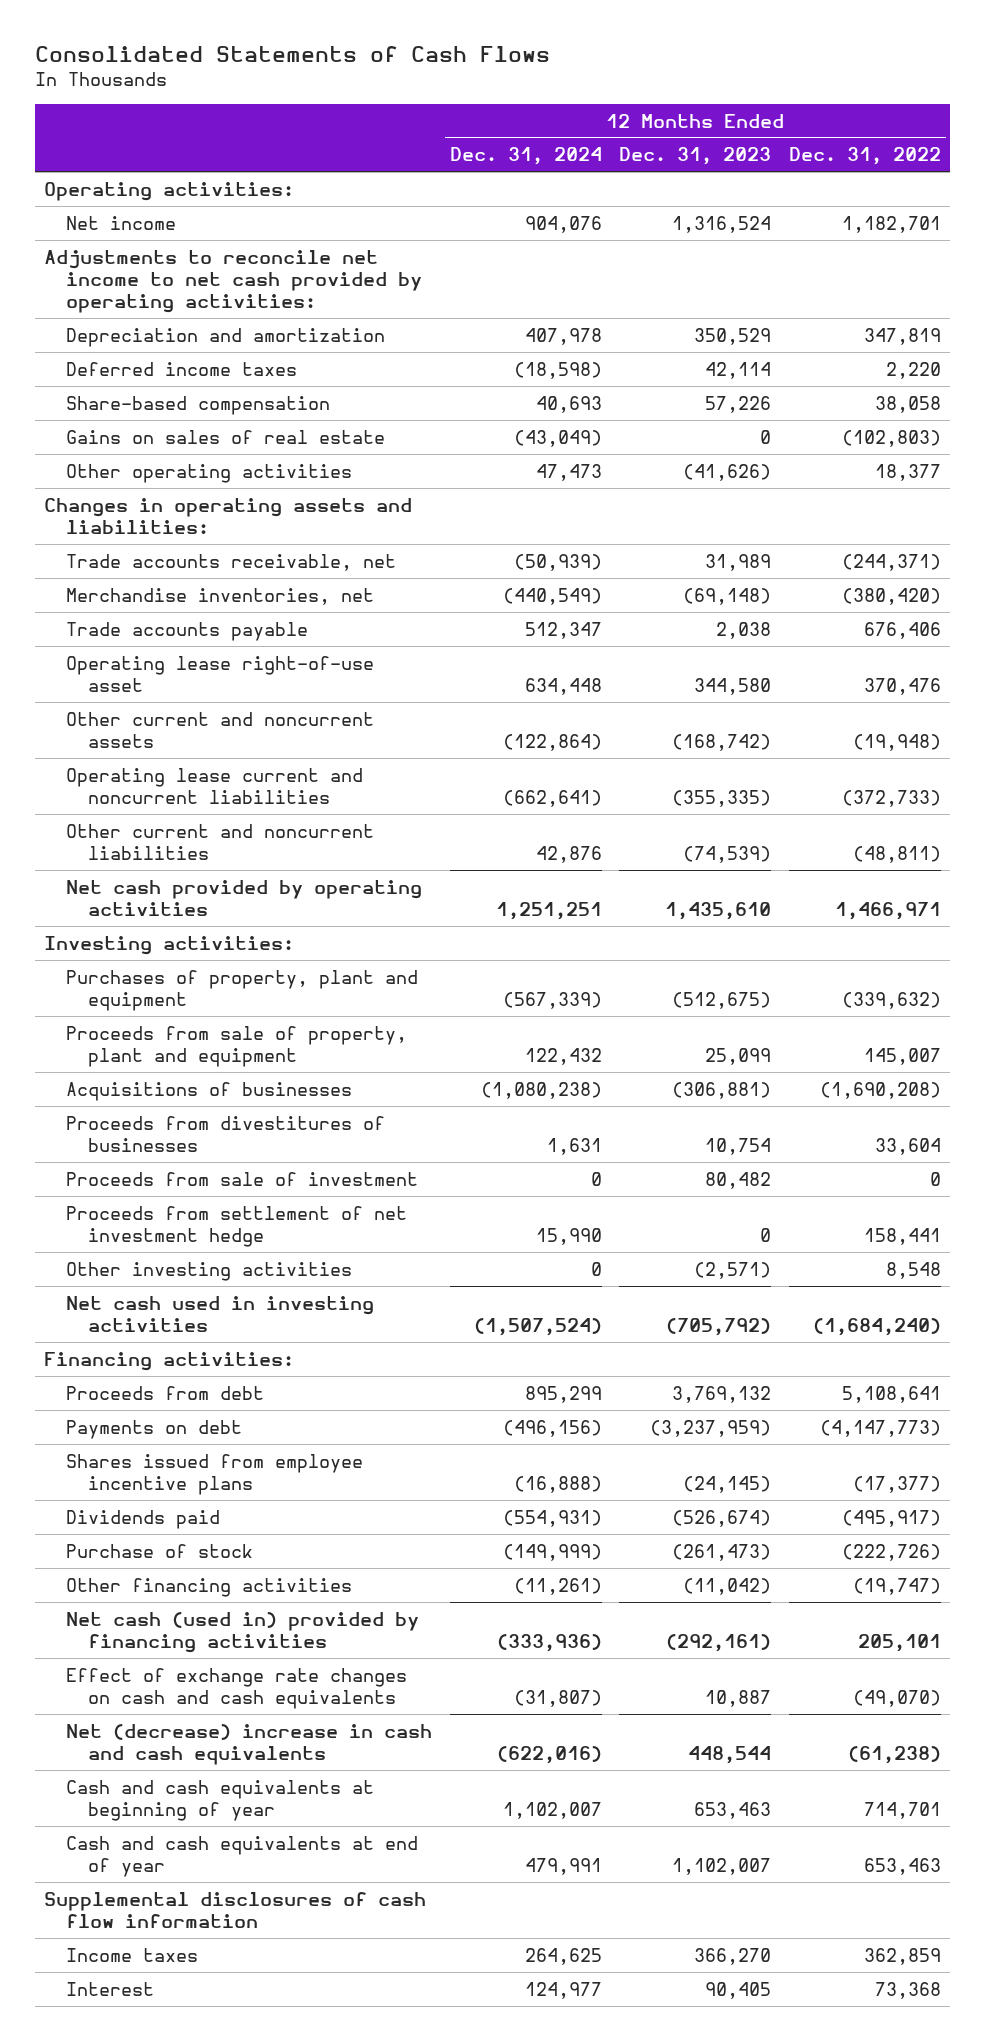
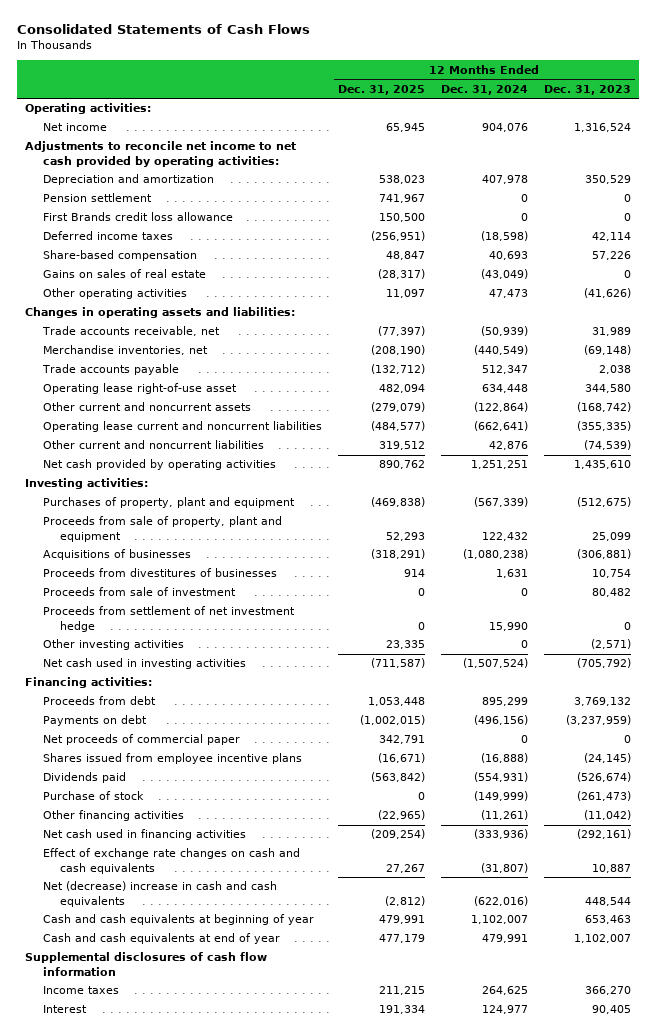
- | 12 Months Ended Dec. 31, 2024 | 12 Months Ended Dec. 31, 2023 | 12 Months Ended Dec. 31, 2022
+ | 12 Months Ended Dec. 31, 2025 | 12 Months Ended Dec. 31, 2024 | 12 Months Ended Dec. 31, 2023
+ Pension settlement | 741,967 | 0 | 0
+ First Brands credit loss allowance | 150,500 | 0 | 0
+ Net proceeds of commercial paper | 342,791 | 0 | 0
- Net cash (used in) provided by financing activities | (333,936) | (292,161) | 205,101
+ Net cash used in financing activities | (209,254) | (333,936) | (292,161)

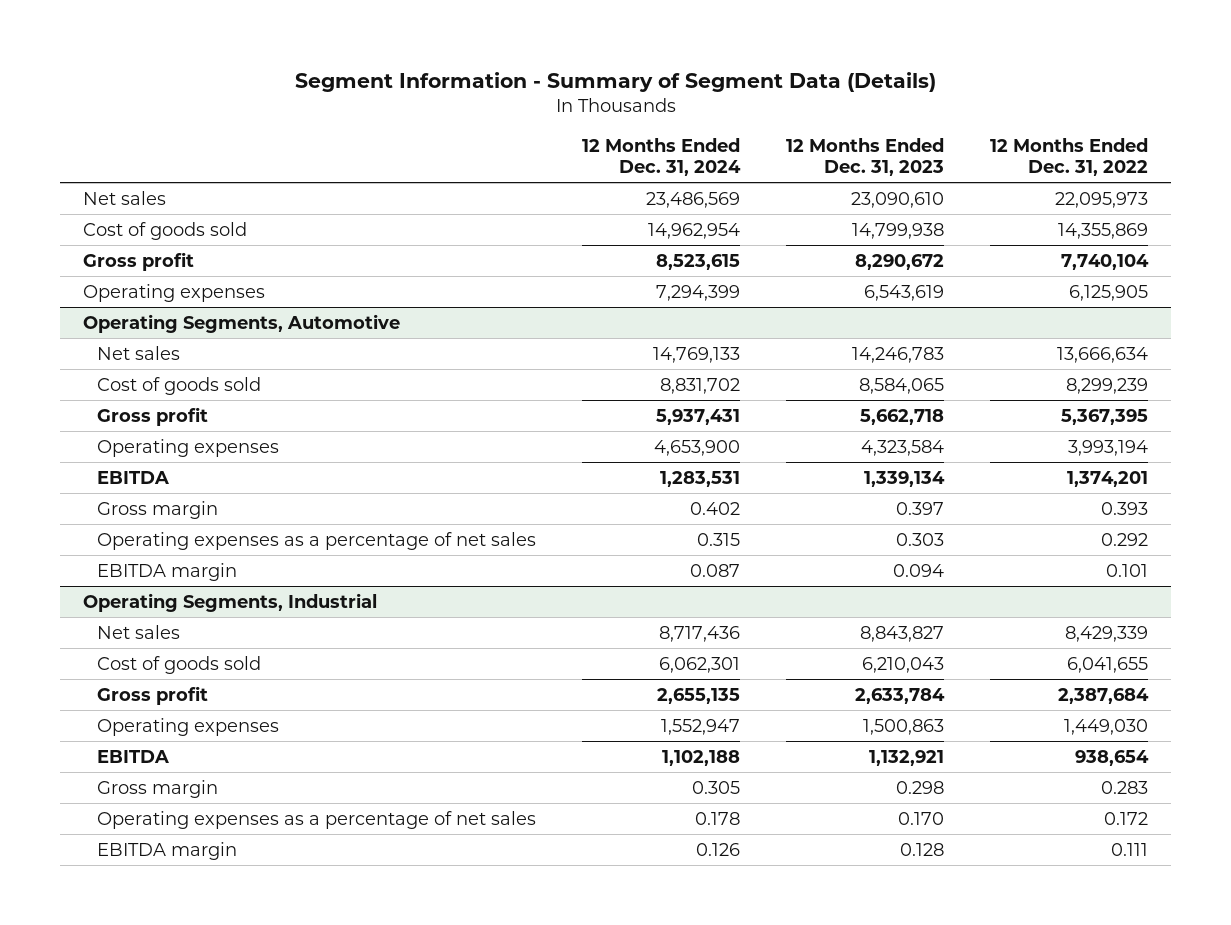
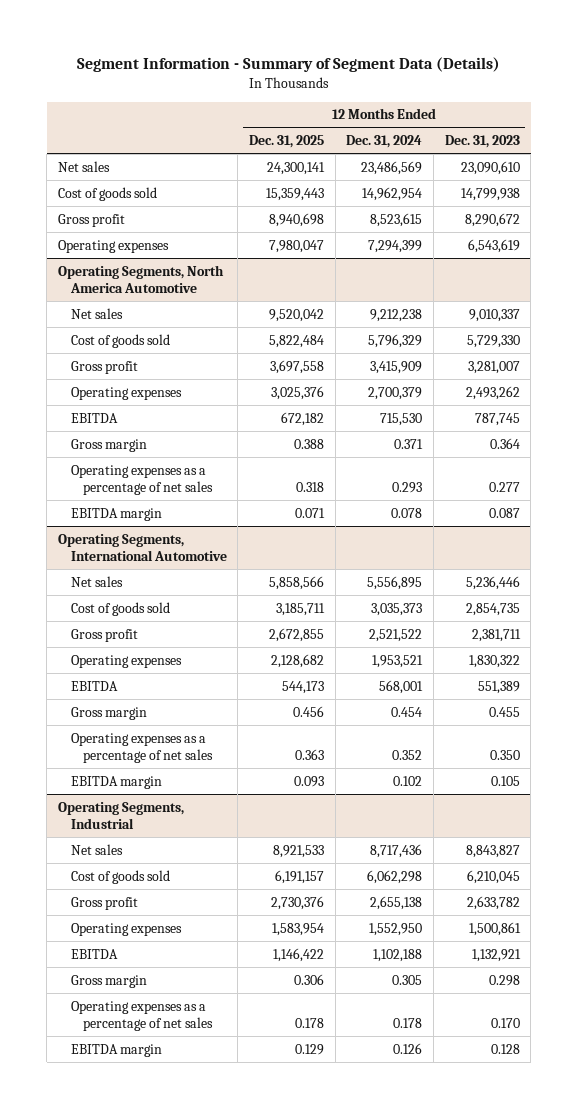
- | 12 Months Ended Dec. 31, 2024 | 12 Months Ended Dec. 31, 2023 | 12 Months Ended Dec. 31, 2022
+ | 12 Months Ended Dec. 31, 2025 | 12 Months Ended Dec. 31, 2024 | 12 Months Ended Dec. 31, 2023
- Operating Segments, Automotive
- Net sales | 14,769,133 | 14,246,783 | 13,666,634
- Cost of goods sold | 8,831,702 | 8,584,065 | 8,299,239
- Gross profit | 5,937,431 | 5,662,718 | 5,367,395
- Operating expenses | 4,653,900 | 4,323,584 | 3,993,194
- EBITDA | 1,283,531 | 1,339,134 | 1,374,201
- Gross margin | 0.402 | 0.397 | 0.393
- Operating expenses as a percentage of net sales | 0.315 | 0.303 | 0.292
- EBITDA margin | 0.087 | 0.094 | 0.101
+ Operating Segments, North America Automotive
+ Net sales | 9,520,042 | 9,212,238 | 9,010,337
+ Cost of goods sold | 5,822,484 | 5,796,329 | 5,729,330
+ Gross profit | 3,697,558 | 3,415,909 | 3,281,007
+ Operating expenses | 3,025,376 | 2,700,379 | 2,493,262
+ EBITDA | 672,182 | 715,530 | 787,745
+ Gross margin | 0.388 | 0.371 | 0.364
+ Operating expenses as a percentage of net sales | 0.318 | 0.293 | 0.277
+ EBITDA margin | 0.071 | 0.078 | 0.087
+ Operating Segments, International Automotive
+ Net sales | 5,858,566 | 5,556,895 | 5,236,446
+ Cost of goods sold | 3,185,711 | 3,035,373 | 2,854,735
+ Gross profit | 2,672,855 | 2,521,522 | 2,381,711
+ Operating expenses | 2,128,682 | 1,953,521 | 1,830,322
+ EBITDA | 544,173 | 568,001 | 551,389
+ Gross margin | 0.456 | 0.454 | 0.455
+ Operating expenses as a percentage of net sales | 0.363 | 0.352 | 0.350
+ EBITDA margin | 0.093 | 0.102 | 0.105
@ Operating Segments, Industrial
- Cost of goods sold | 6,062,301 | 6,210,043 | 6,041,655
- Gross profit | 2,655,135 | 2,633,784 | 2,387,684
- Operating expenses | 1,552,947 | 1,500,863 | 1,449,030
+ Cost of goods sold | 6,191,157 | 6,062,298 | 6,210,045
+ Gross profit | 2,730,376 | 2,655,138 | 2,633,782
+ Operating expenses | 1,583,954 | 1,552,950 | 1,500,861

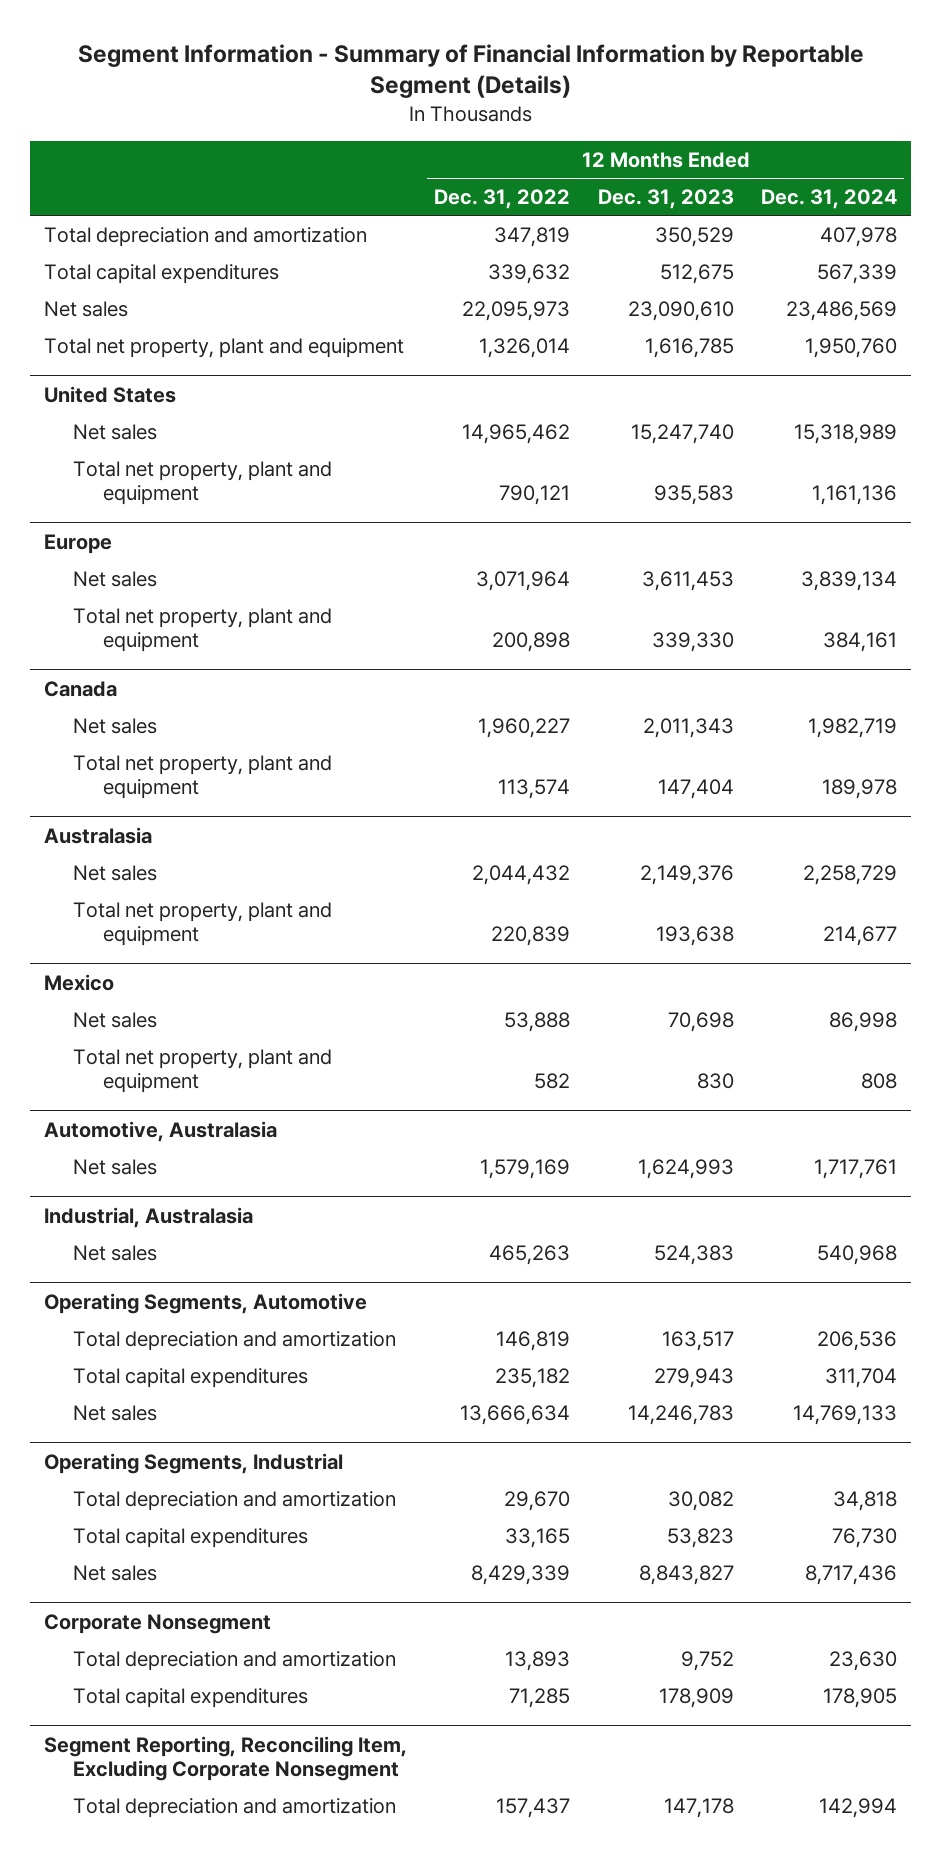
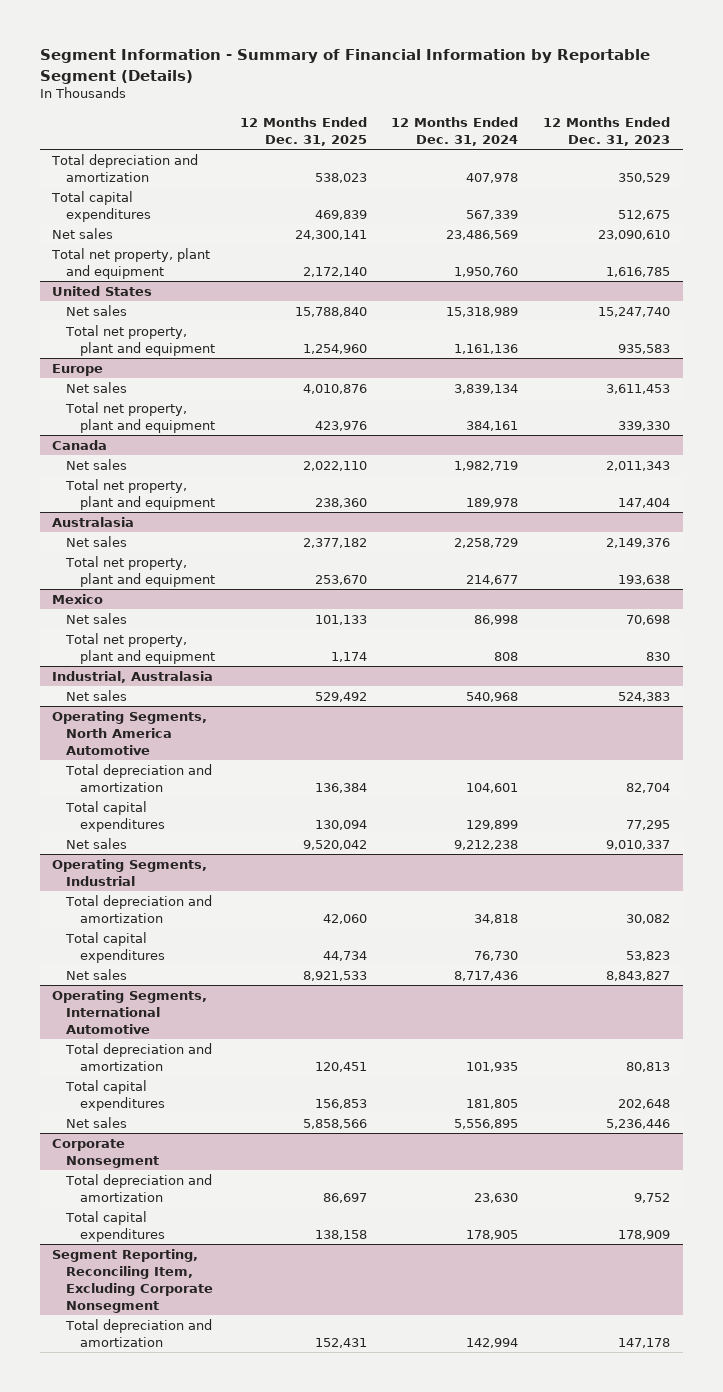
- | 12 Months Ended Dec. 31, 2022 | 12 Months Ended Dec. 31, 2023 | 12 Months Ended Dec. 31, 2024
+ | 12 Months Ended Dec. 31, 2025 | 12 Months Ended Dec. 31, 2024 | 12 Months Ended Dec. 31, 2023
- Automotive, Australasia
- Net sales | 1,579,169 | 1,624,993 | 1,717,761
- Operating Segments, Automotive
- Total depreciation and amortization | 146,819 | 163,517 | 206,536
- Total capital expenditures | 235,182 | 279,943 | 311,704
- Net sales | 13,666,634 | 14,246,783 | 14,769,133
+ Operating Segments, North America Automotive
+ Total depreciation and amortization | 136,384 | 104,601 | 82,704
+ Total capital expenditures | 130,094 | 129,899 | 77,295
+ Net sales | 9,520,042 | 9,212,238 | 9,010,337
+ Operating Segments, International Automotive
+ Total depreciation and amortization | 120,451 | 101,935 | 80,813
+ Total capital expenditures | 156,853 | 181,805 | 202,648
+ Net sales | 5,858,566 | 5,556,895 | 5,236,446

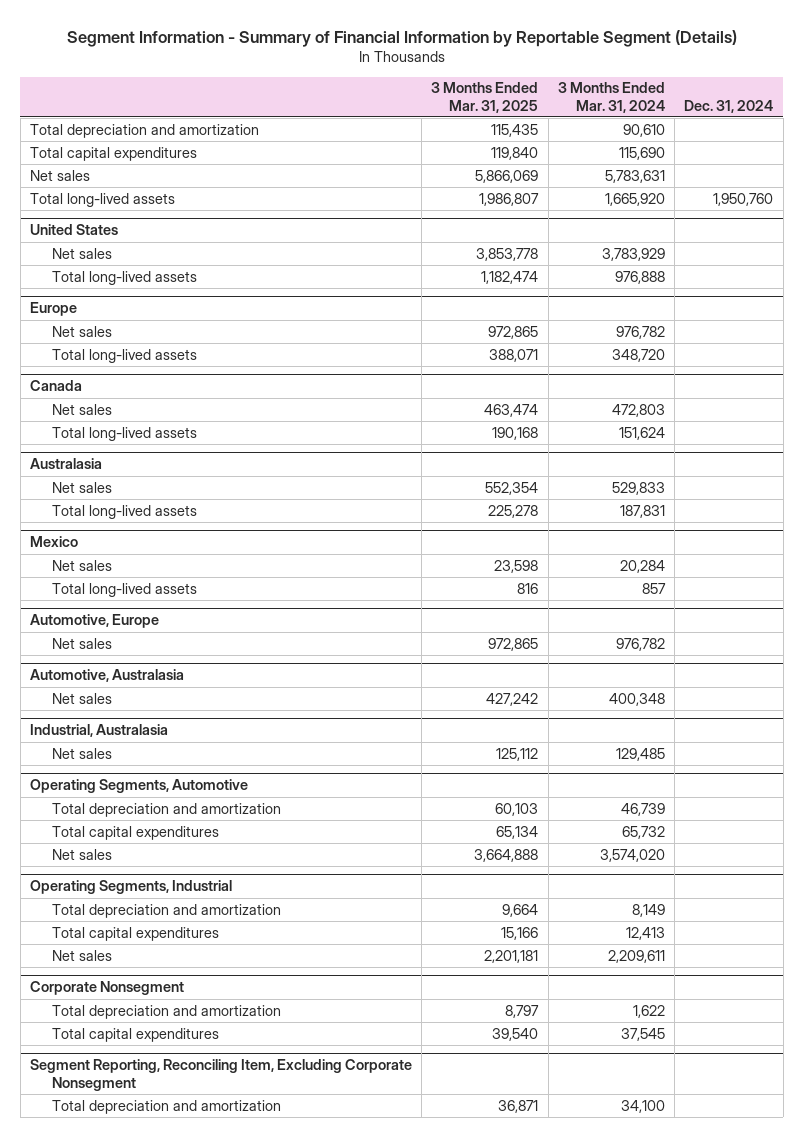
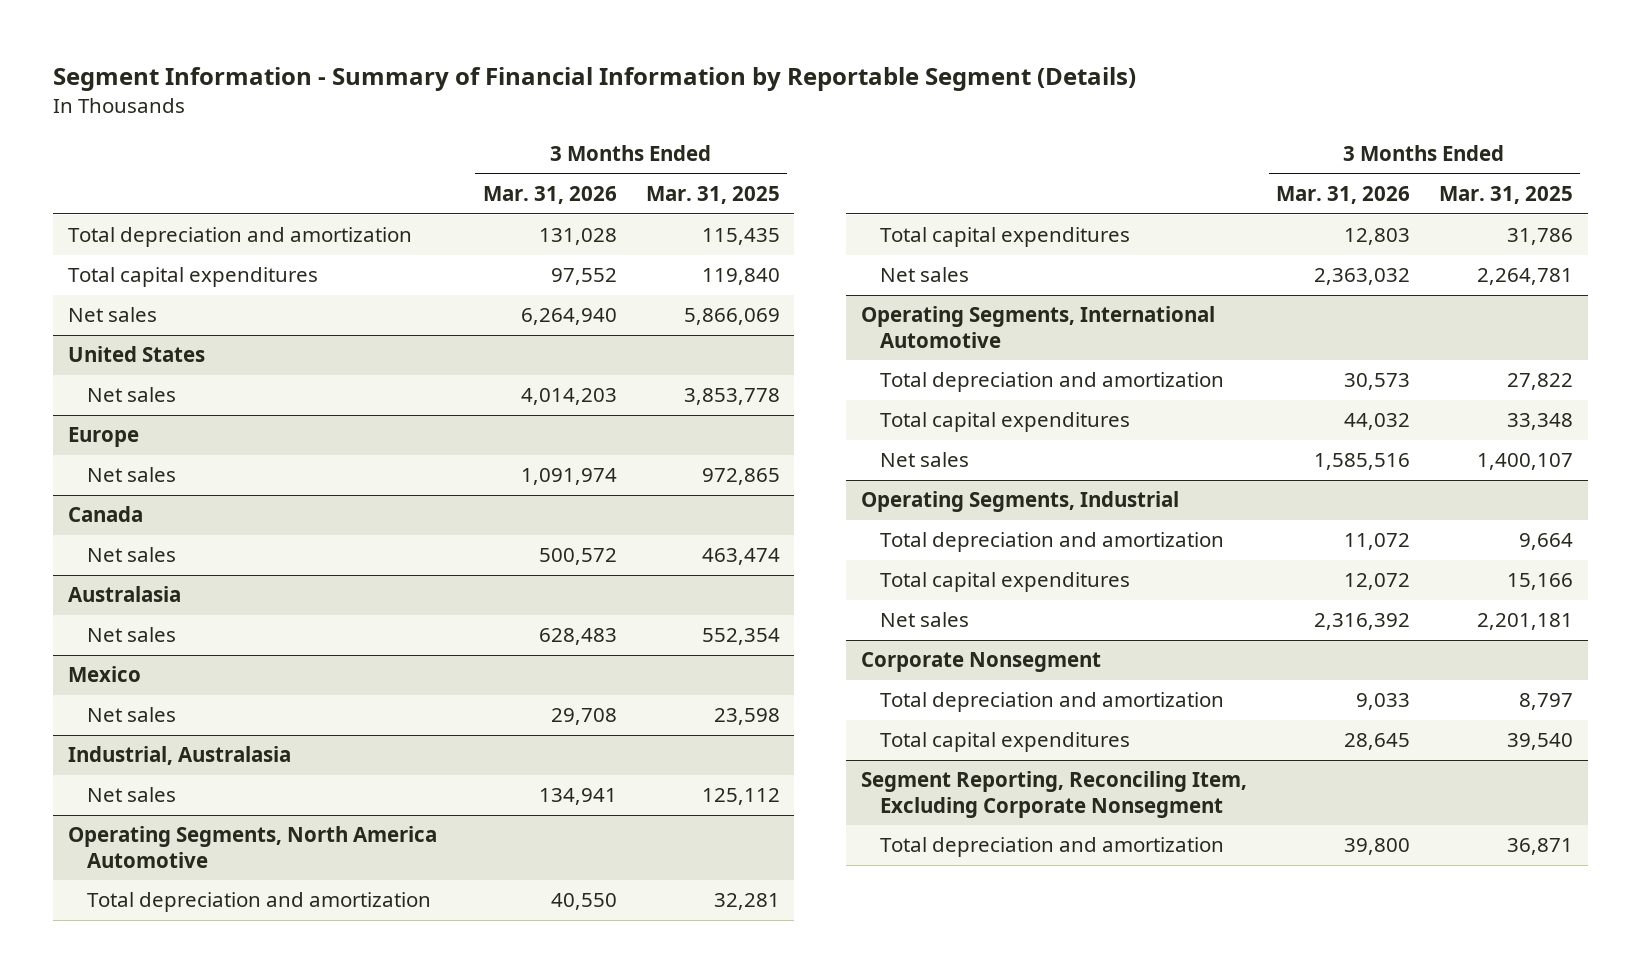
- | 3 Months Ended Mar. 31, 2025 | 3 Months Ended Mar. 31, 2024 | Dec. 31, 2024
+ | 3 Months Ended Mar. 31, 2026 | 3 Months Ended Mar. 31, 2025
- Total long-lived assets | 1,986,807 | 1,665,920 | 1,950,760
@ United States
- Total long-lived assets | 1,182,474 | 976,888 |
@ Europe
- Total long-lived assets | 388,071 | 348,720 |
@ Canada
- Total long-lived assets | 190,168 | 151,624 |
@ Australasia
- Total long-lived assets | 225,278 | 187,831 |
@ Mexico
- Total long-lived assets | 816 | 857 |
- Automotive, Europe
- Net sales | 972,865 | 976,782 |
- Automotive, Australasia
- Net sales | 427,242 | 400,348 |
- Operating Segments, Automotive
- Total depreciation and amortization | 60,103 | 46,739 |
- Total capital expenditures | 65,134 | 65,732 |
- Net sales | 3,664,888 | 3,574,020 |
+ Operating Segments, North America Automotive
+ Total depreciation and amortization | 40,550 | 32,281
+ Total capital expenditures | 12,803 | 31,786
+ Net sales | 2,363,032 | 2,264,781
+ Operating Segments, International Automotive
+ Total depreciation and amortization | 30,573 | 27,822
+ Total capital expenditures | 44,032 | 33,348
+ Net sales | 1,585,516 | 1,400,107

